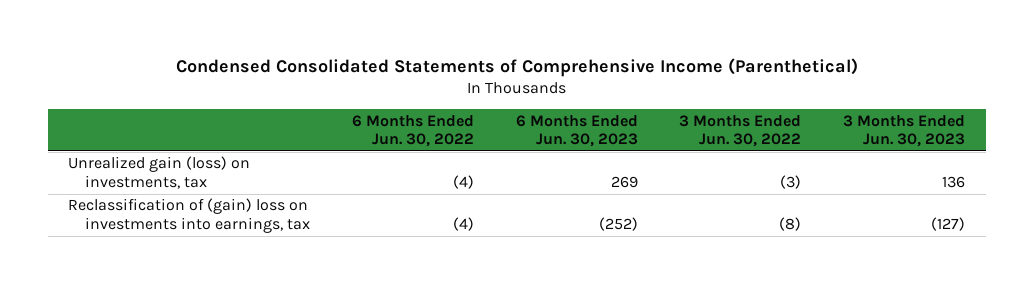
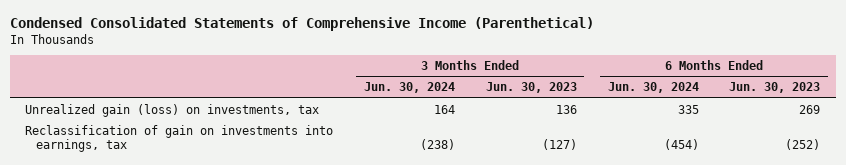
- | 6 Months Ended Jun. 30, 2022 | 6 Months Ended Jun. 30, 2023 | 3 Months Ended Jun. 30, 2022 | 3 Months Ended Jun. 30, 2023
+ | 3 Months Ended Jun. 30, 2024 | 3 Months Ended Jun. 30, 2023 | 6 Months Ended Jun. 30, 2024 | 6 Months Ended Jun. 30, 2023
- Reclassification of (gain) loss on investments into earnings, tax | (4) | (252) | (8) | (127)
+ Reclassification of gain on investments into earnings, tax | (238) | (127) | (454) | (252)

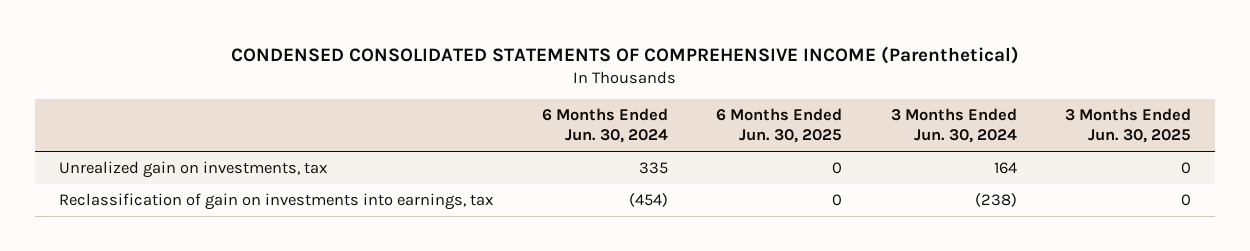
- Condensed Consolidated Statements of Comprehensive Income (Parenthetical)
+ CONDENSED CONSOLIDATED STATEMENTS OF COMPREHENSIVE INCOME (Parenthetical)
- | 3 Months Ended Jun. 30, 2024 | 3 Months Ended Jun. 30, 2023 | 6 Months Ended Jun. 30, 2024 | 6 Months Ended Jun. 30, 2023
+ | 6 Months Ended Jun. 30, 2024 | 6 Months Ended Jun. 30, 2025 | 3 Months Ended Jun. 30, 2024 | 3 Months Ended Jun. 30, 2025
- Unrealized gain (loss) on investments, tax | 164 | 136 | 335 | 269
+ Unrealized gain on investments, tax | 335 | 0 | 164 | 0

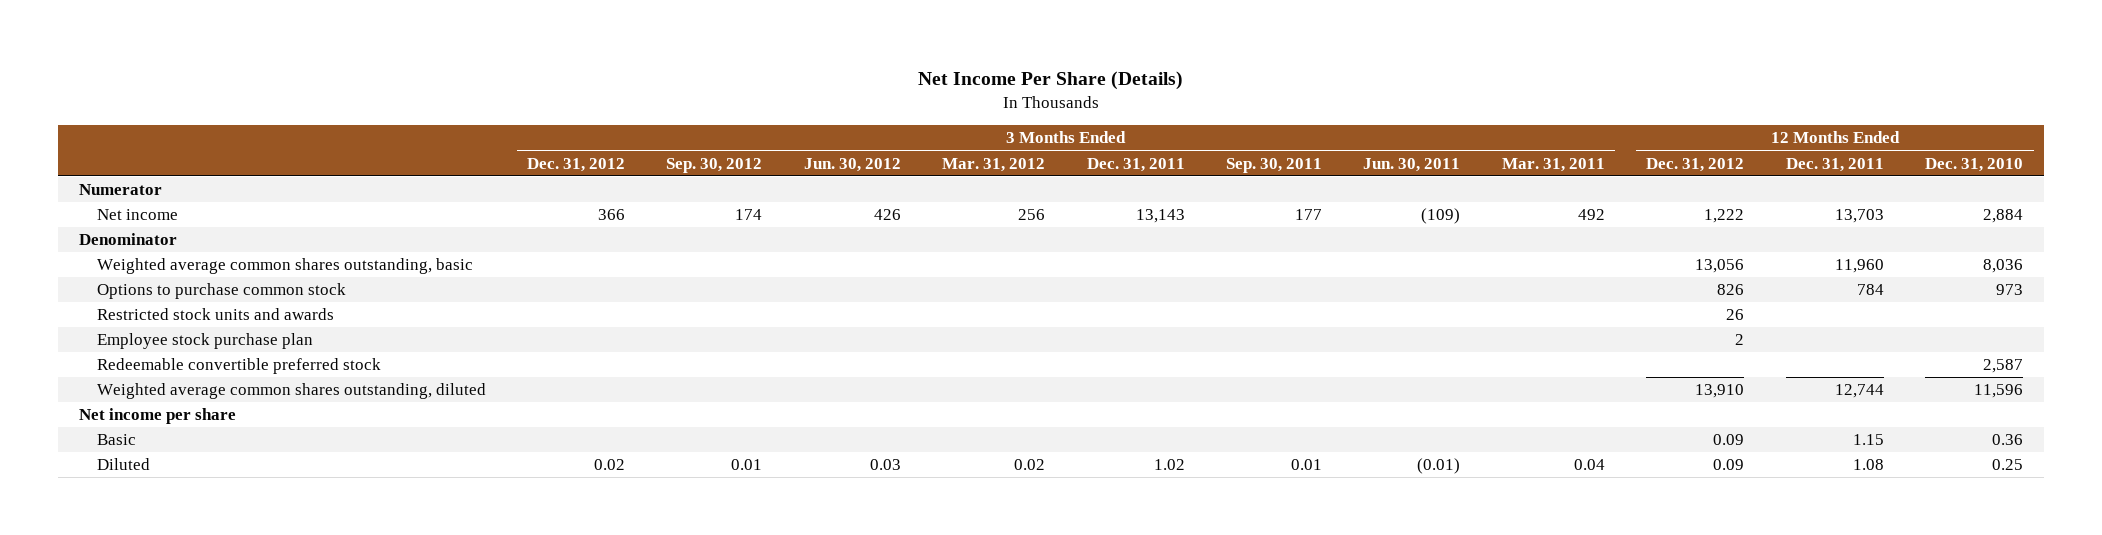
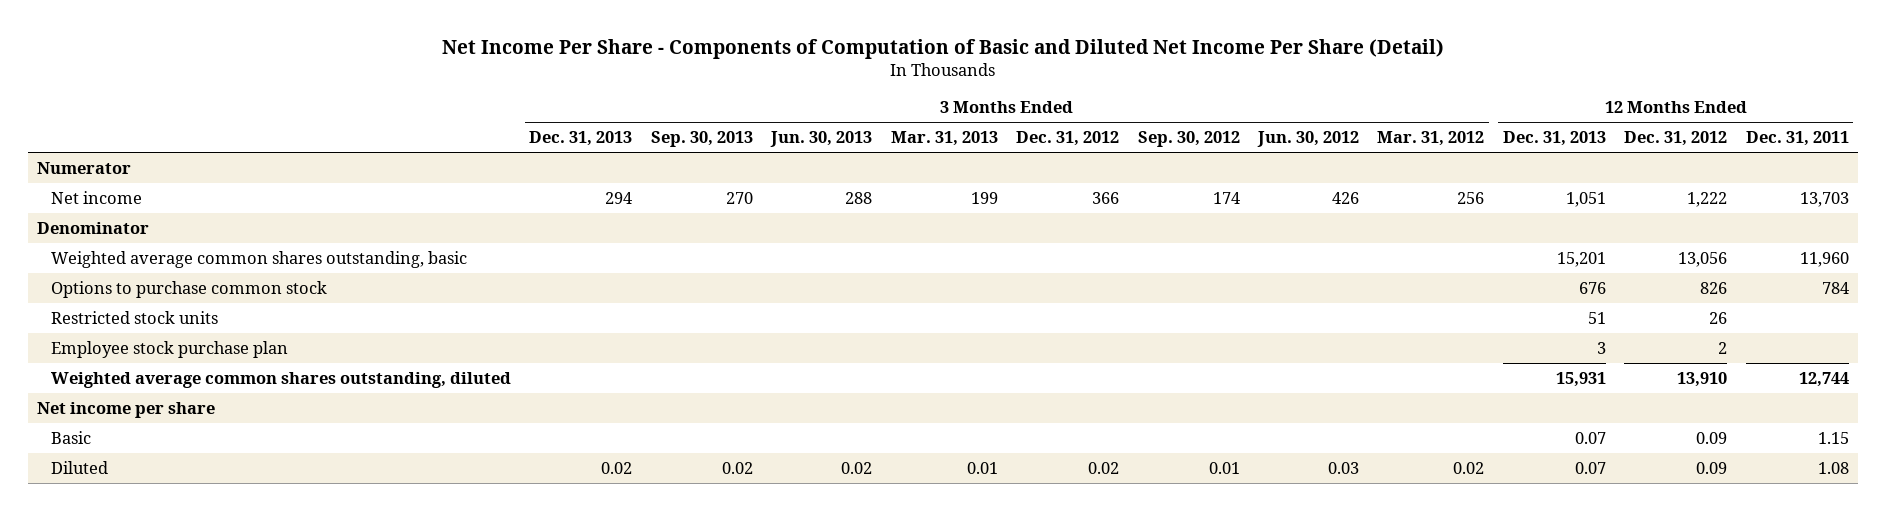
- Net Income Per Share (Details)
+ Net Income Per Share - Components of Computation of Basic and Diluted Net Income Per Share (Detail)
- | 3 Months Ended Dec. 31, 2012 | 3 Months Ended Sep. 30, 2012 | 3 Months Ended Jun. 30, 2012 | 3 Months Ended Mar. 31, 2012 | 3 Months Ended Dec. 31, 2011 | 3 Months Ended Sep. 30, 2011 | 3 Months Ended Jun. 30, 2011 | 3 Months Ended Mar. 31, 2011 | 12 Months Ended Dec. 31, 2012 | 12 Months Ended Dec. 31, 2011 | 12 Months Ended Dec. 31, 2010
+ | 3 Months Ended Dec. 31, 2013 | 3 Months Ended Sep. 30, 2013 | 3 Months Ended Jun. 30, 2013 | 3 Months Ended Mar. 31, 2013 | 3 Months Ended Dec. 31, 2012 | 3 Months Ended Sep. 30, 2012 | 3 Months Ended Jun. 30, 2012 | 3 Months Ended Mar. 31, 2012 | 12 Months Ended Dec. 31, 2013 | 12 Months Ended Dec. 31, 2012 | 12 Months Ended Dec. 31, 2011
- Restricted stock units and awards | | | | | | | | | 26 | |
+ Restricted stock units | | | | | | | | | 51 | 26 |
- Redeemable convertible preferred stock | | | | | | | | | | | 2,587

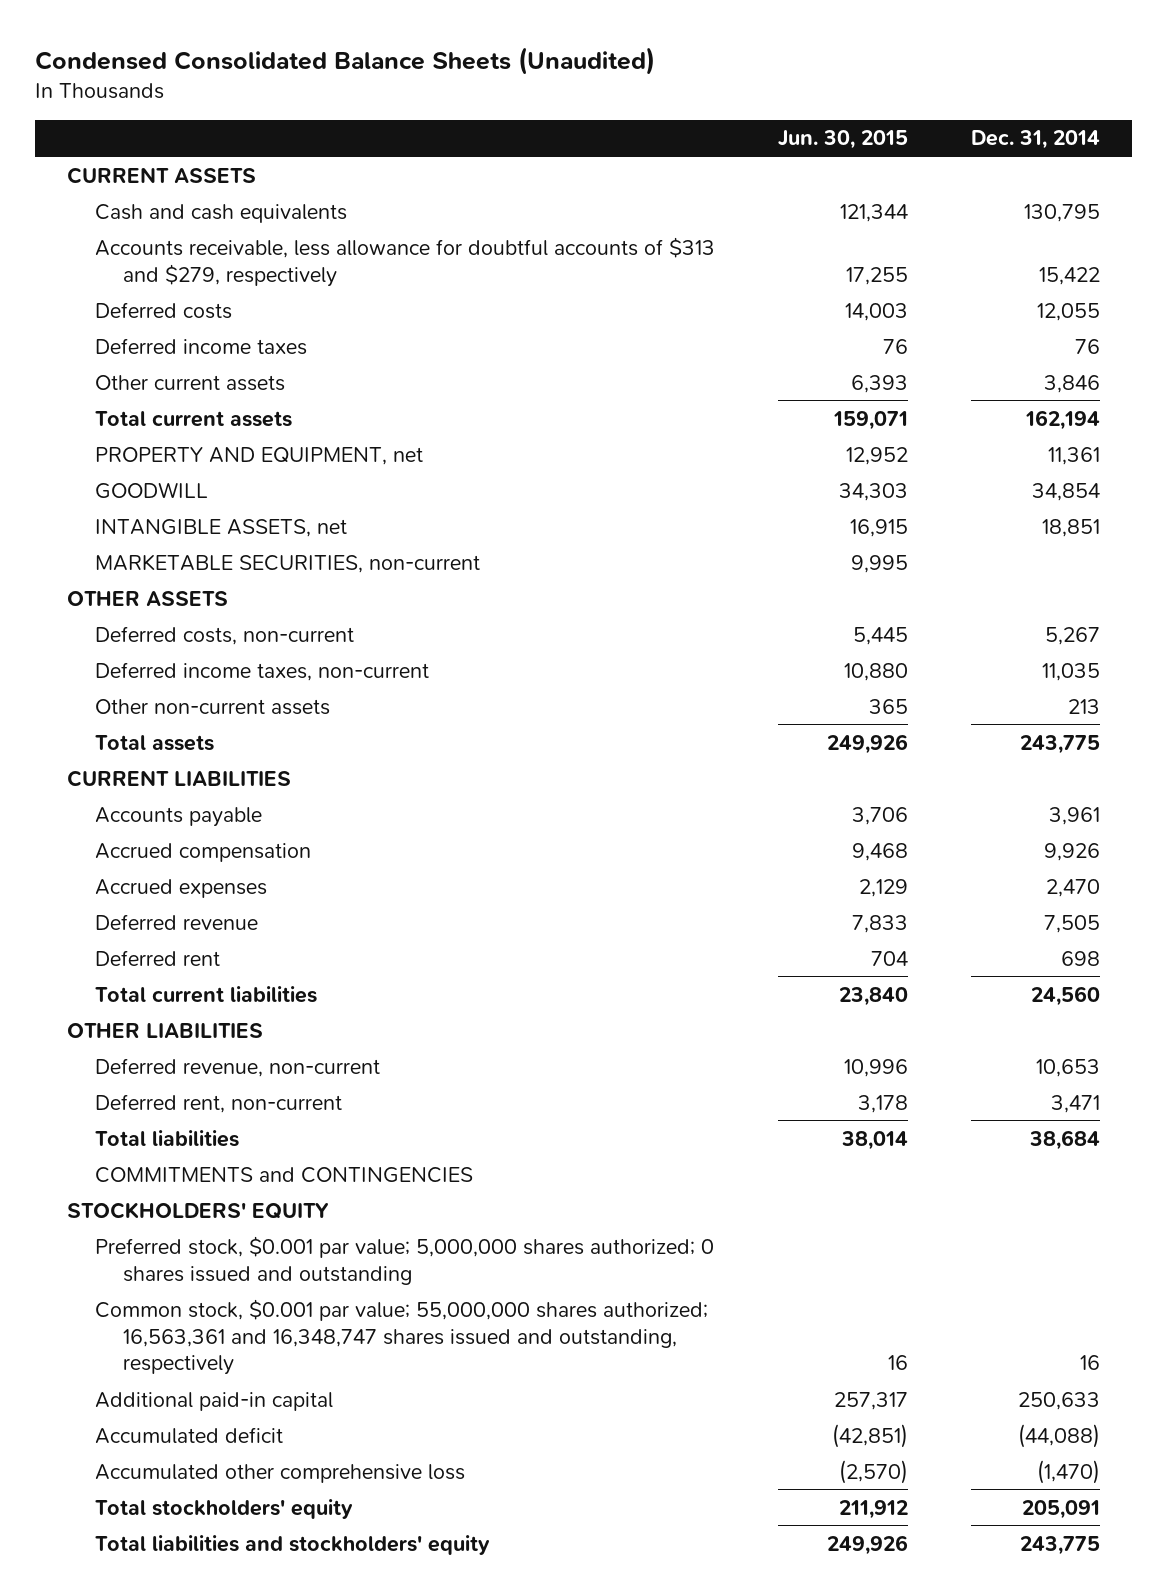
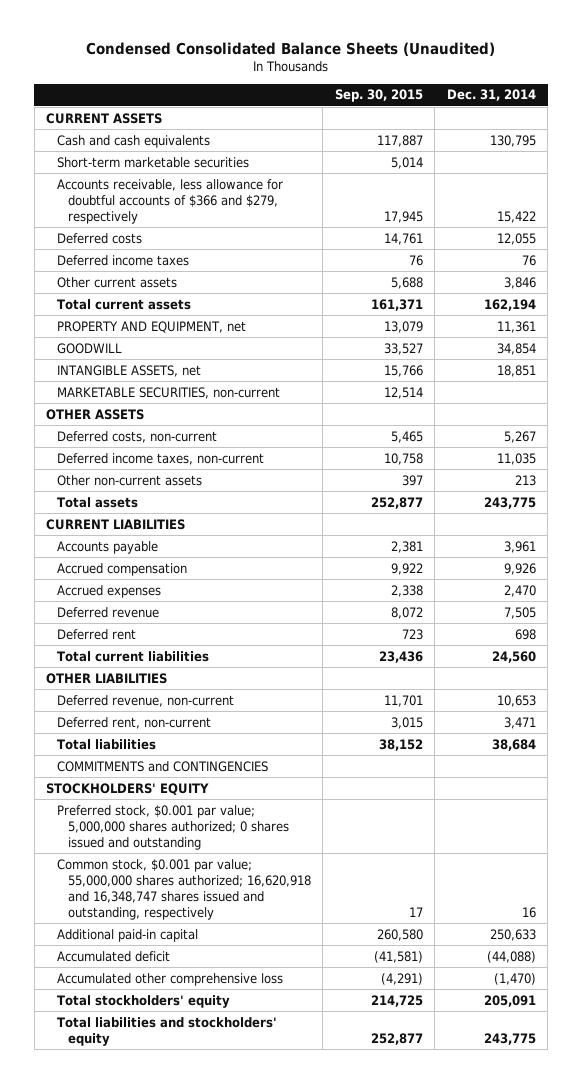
- | Jun. 30, 2015 | Dec. 31, 2014
+ | Sep. 30, 2015 | Dec. 31, 2014
- Accounts receivable, less allowance for doubtful accounts of $313 and $279, respectively | 17,255 | 15,422
+ Short-term marketable securities | 5,014 |
+ Accounts receivable, less allowance for doubtful accounts of $366 and $279, respectively | 17,945 | 15,422
- Common stock, $0.001 par value; 55,000,000 shares authorized; 16,563,361 and 16,348,747 shares issued and outstanding, respectively | 16 | 16
+ Common stock, $0.001 par value; 55,000,000 shares authorized; 16,620,918 and 16,348,747 shares issued and outstanding, respectively | 17 | 16

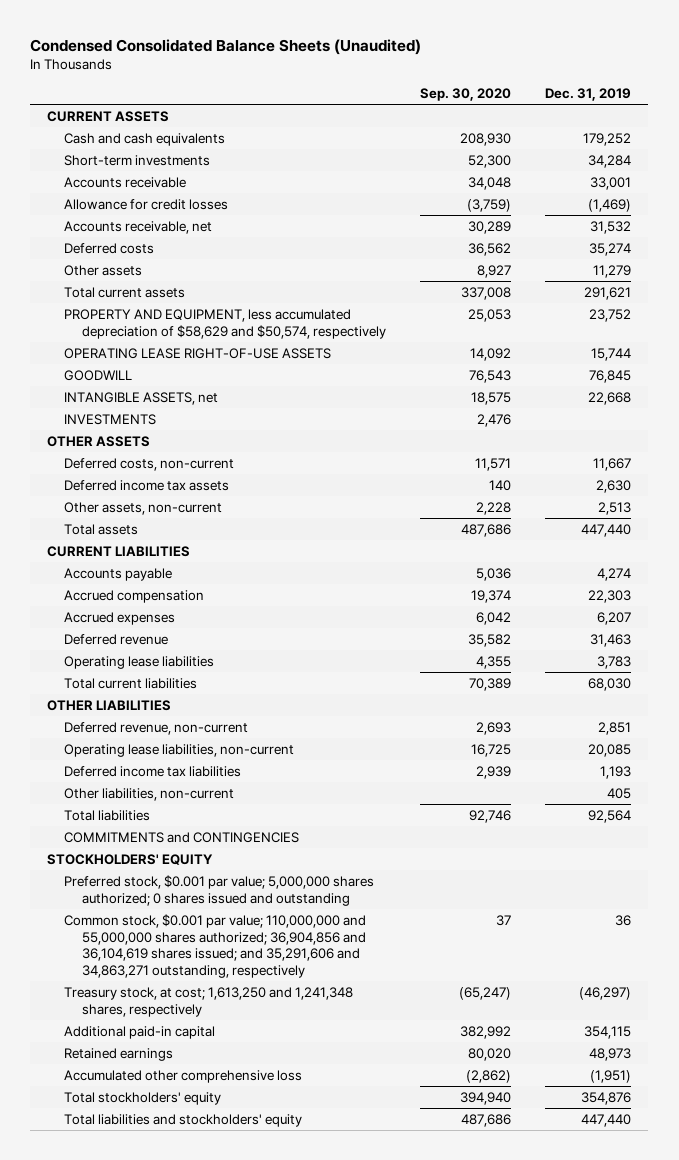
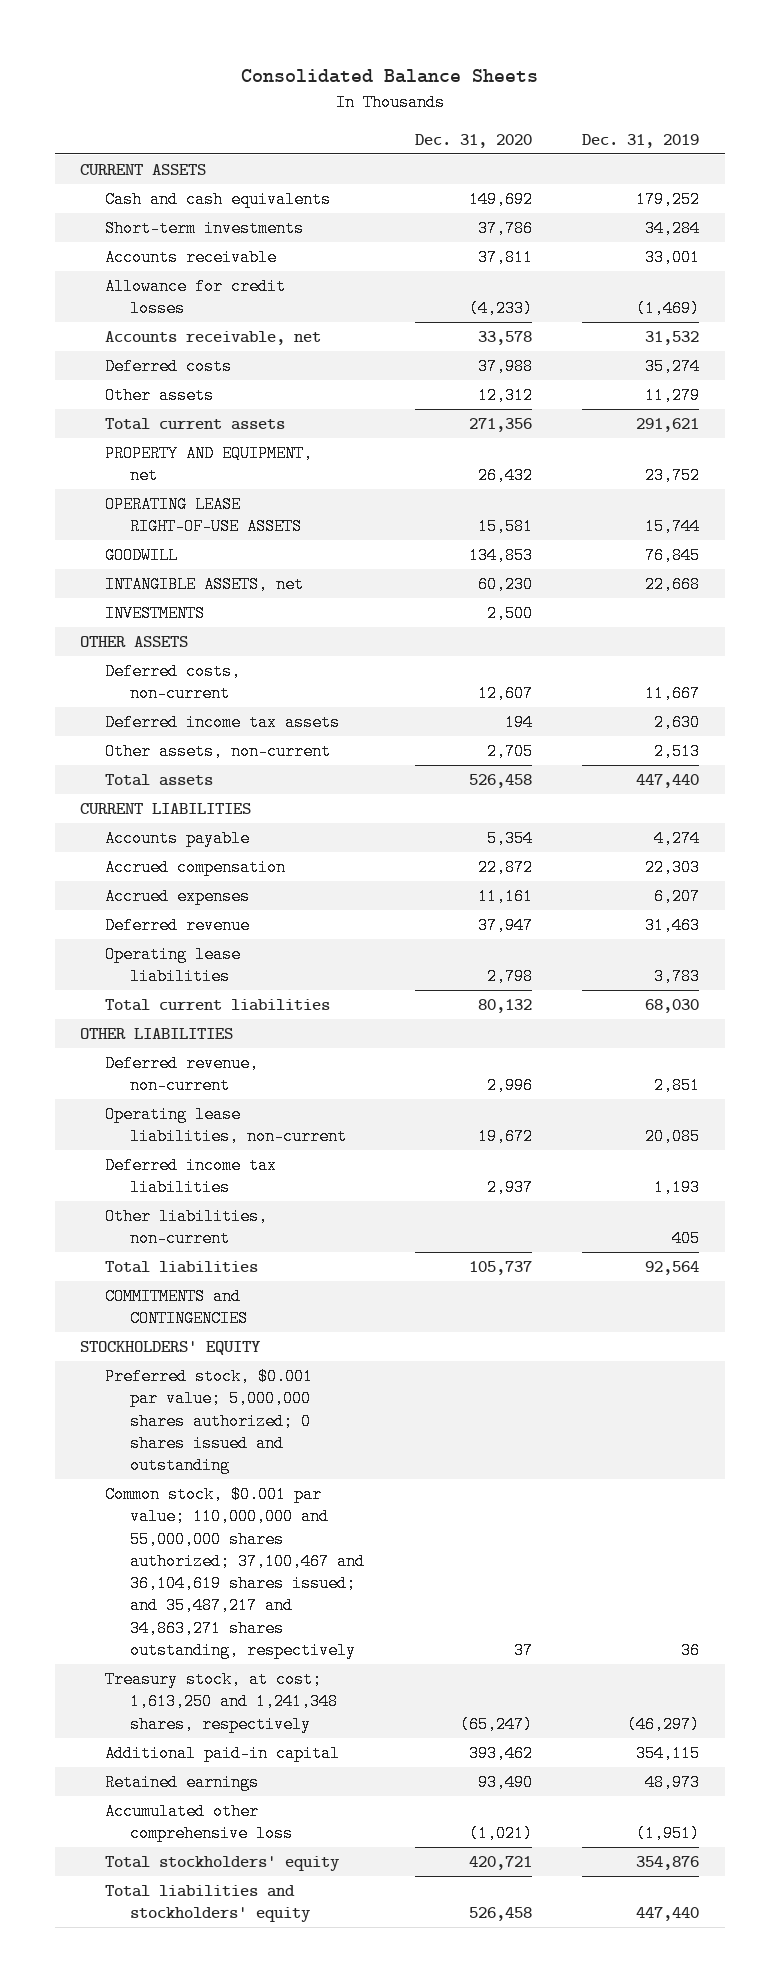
- Condensed Consolidated Balance Sheets (Unaudited)
+ Consolidated Balance Sheets
- | Sep. 30, 2020 | Dec. 31, 2019
+ | Dec. 31, 2020 | Dec. 31, 2019
- PROPERTY AND EQUIPMENT, less accumulated depreciation of $58,629 and $50,574, respectively | 25,053 | 23,752
+ PROPERTY AND EQUIPMENT, net | 26,432 | 23,752
- Common stock, $0.001 par value; 110,000,000 and 55,000,000 shares authorized; 36,904,856 and 36,104,619 shares issued; and 35,291,606 and 34,863,271 outstanding, respectively | 37 | 36
+ Common stock, $0.001 par value; 110,000,000 and 55,000,000 shares authorized; 37,100,467 and 36,104,619 shares issued; and 35,487,217 and 34,863,271 shares outstanding, respectively | 37 | 36

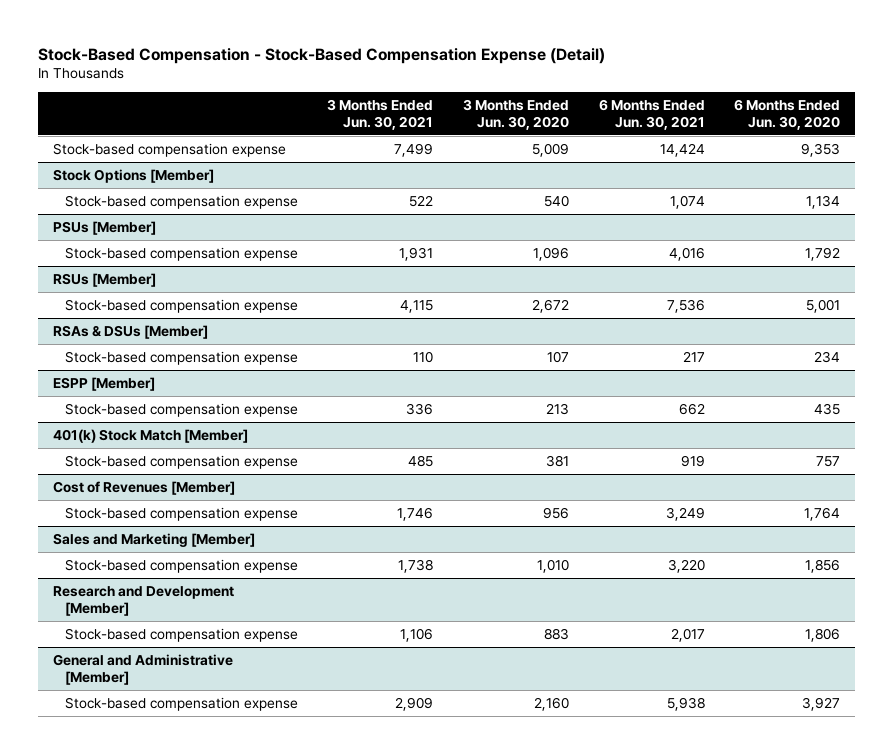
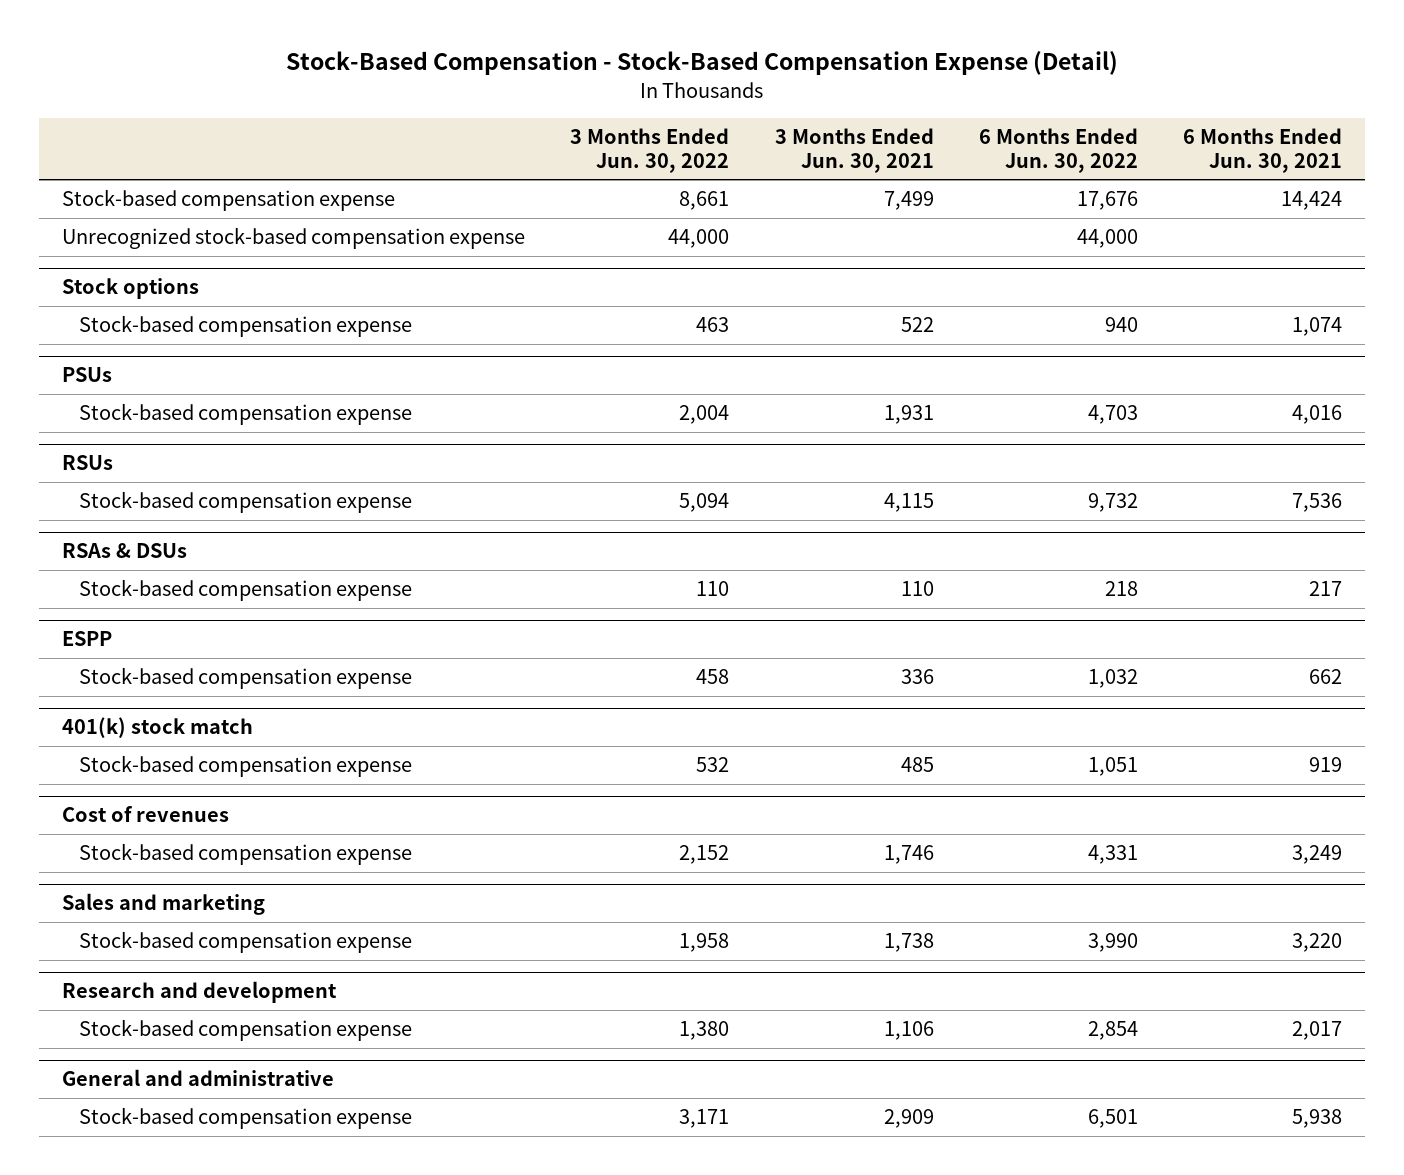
- | 3 Months Ended Jun. 30, 2021 | 3 Months Ended Jun. 30, 2020 | 6 Months Ended Jun. 30, 2021 | 6 Months Ended Jun. 30, 2020
+ | 3 Months Ended Jun. 30, 2022 | 3 Months Ended Jun. 30, 2021 | 6 Months Ended Jun. 30, 2022 | 6 Months Ended Jun. 30, 2021
- Stock Options [Member]
+ Unrecognized stock-based compensation expense | 44,000 | | 44,000 |
+ Stock options
- PSUs [Member]
+ PSUs
- RSUs [Member]
+ RSUs
- RSAs & DSUs [Member]
+ RSAs & DSUs
- ESPP [Member]
+ ESPP
- 401(k) Stock Match [Member]
+ 401(k) stock match
- Cost of Revenues [Member]
+ Cost of revenues
- Sales and Marketing [Member]
+ Sales and marketing
- Research and Development [Member]
+ Research and development
- General and Administrative [Member]
+ General and administrative

